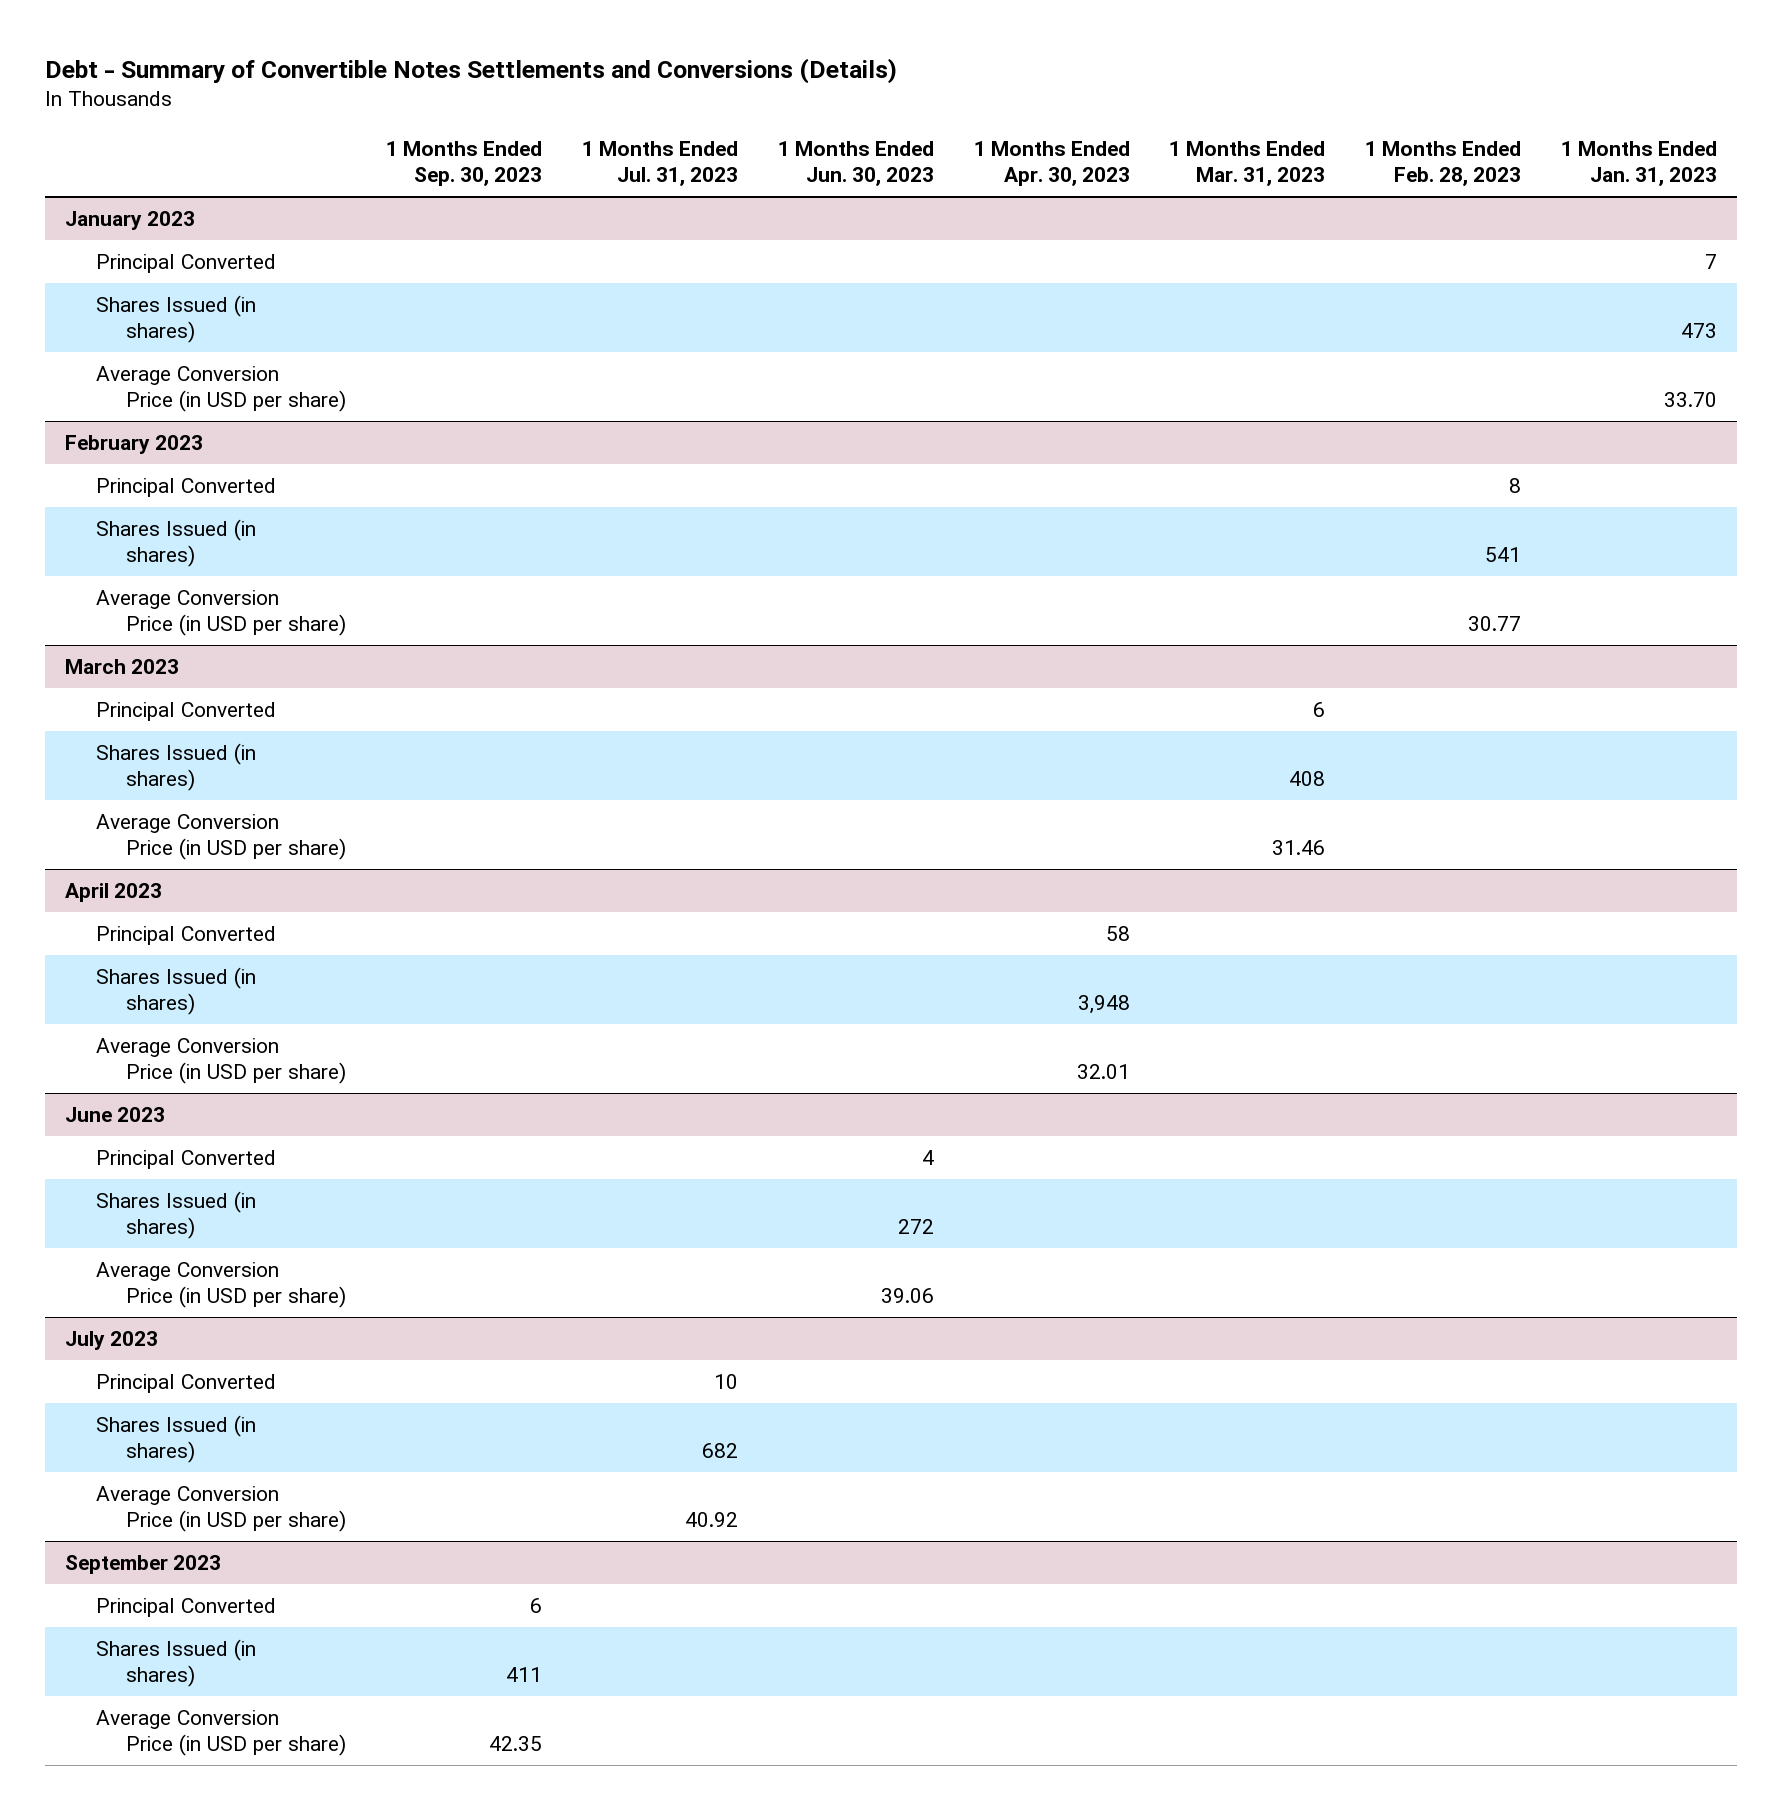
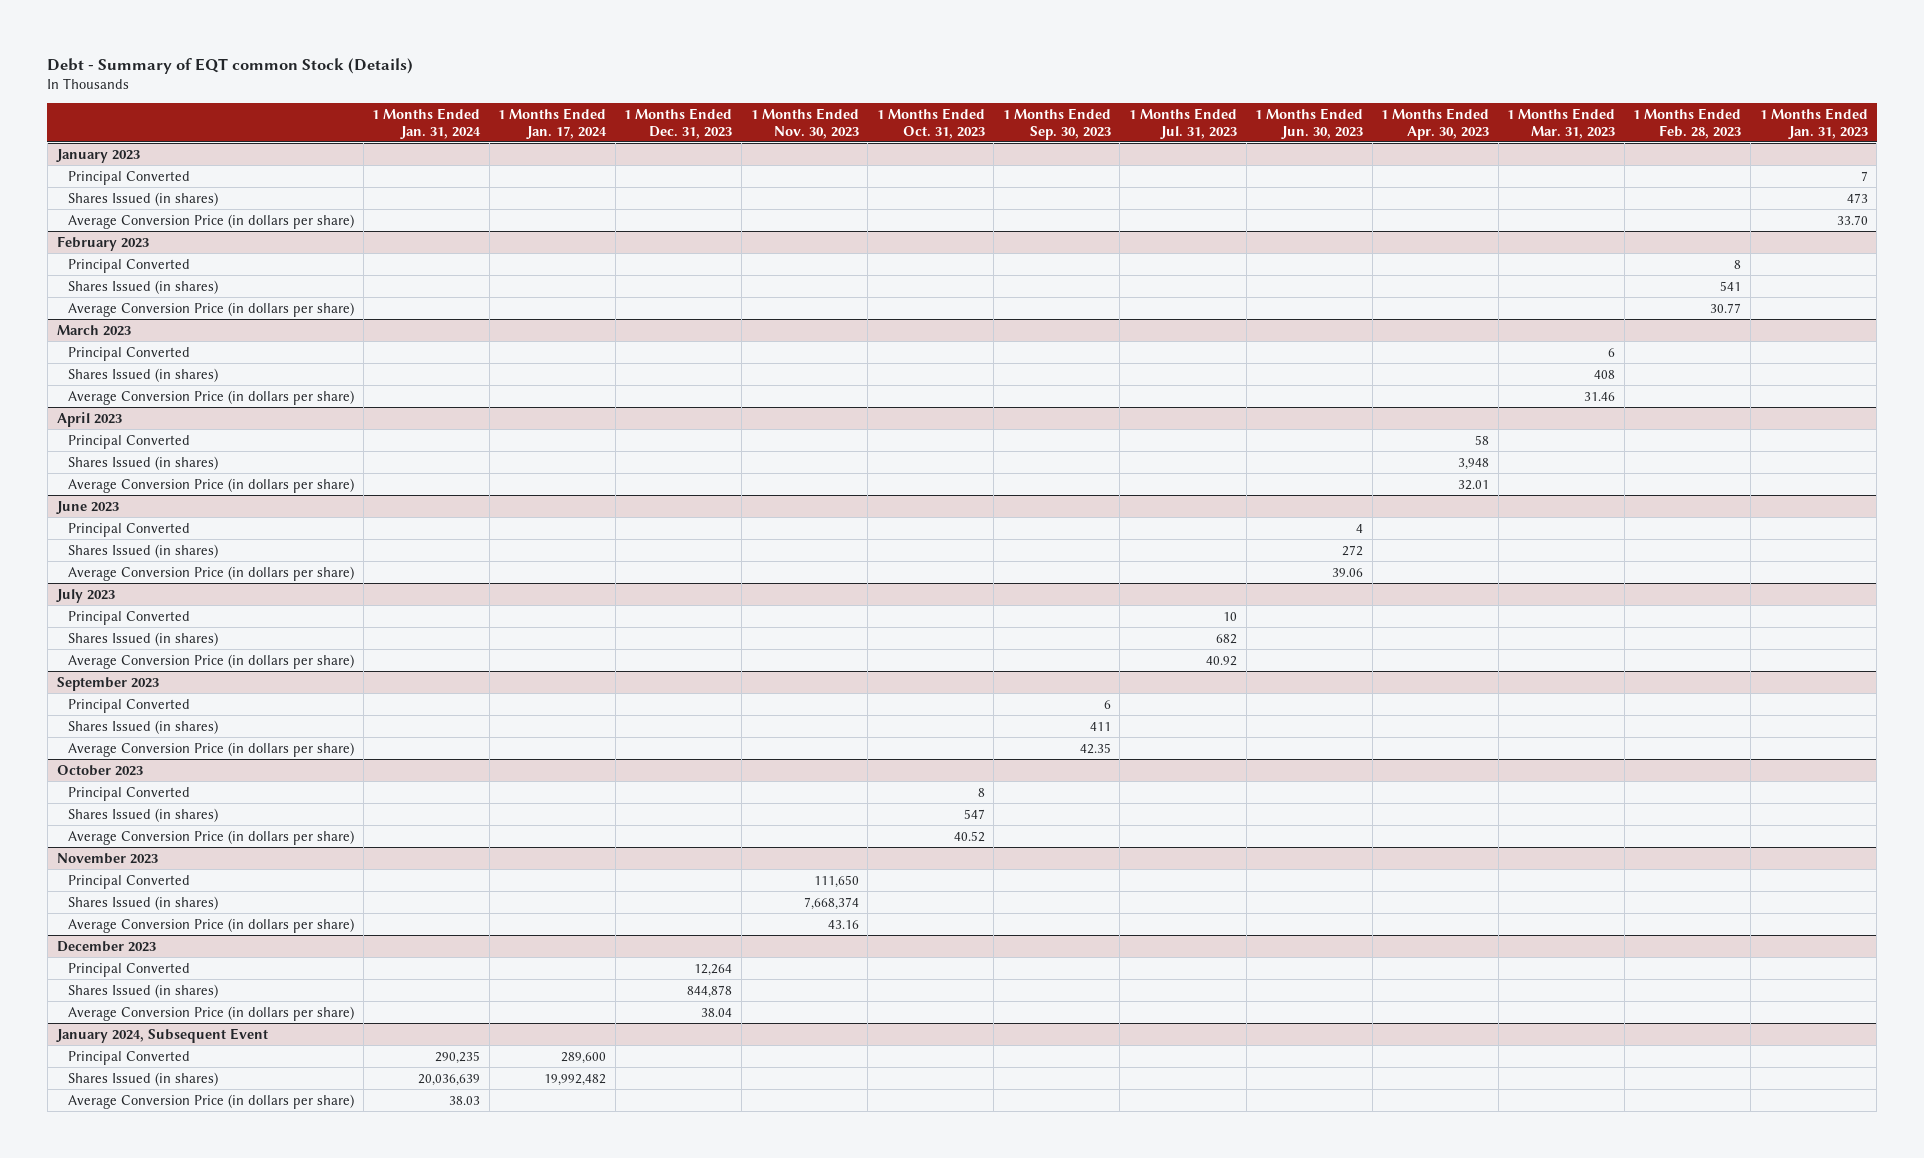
- Debt - Summary of Convertible Notes Settlements and Conversions (Details)
+ Debt - Summary of EQT common Stock (Details)
- | 1 Months Ended Sep. 30, 2023 | 1 Months Ended Jul. 31, 2023 | 1 Months Ended Jun. 30, 2023 | 1 Months Ended Apr. 30, 2023 | 1 Months Ended Mar. 31, 2023 | 1 Months Ended Feb. 28, 2023 | 1 Months Ended Jan. 31, 2023
+ | 1 Months Ended Jan. 31, 2024 | 1 Months Ended Jan. 17, 2024 | 1 Months Ended Dec. 31, 2023 | 1 Months Ended Nov. 30, 2023 | 1 Months Ended Oct. 31, 2023 | 1 Months Ended Sep. 30, 2023 | 1 Months Ended Jul. 31, 2023 | 1 Months Ended Jun. 30, 2023 | 1 Months Ended Apr. 30, 2023 | 1 Months Ended Mar. 31, 2023 | 1 Months Ended Feb. 28, 2023 | 1 Months Ended Jan. 31, 2023
@ January 2023
- Average Conversion Price (in USD per share) | | | | | | | 33.70
+ Average Conversion Price (in dollars per share) | | | | | | | | | | | | 33.70
@ February 2023
- Average Conversion Price (in USD per share) | | | | | | 30.77 |
+ Average Conversion Price (in dollars per share) | | | | | | | | | | | 30.77 |
@ March 2023
- Average Conversion Price (in USD per share) | | | | | 31.46 | |
+ Average Conversion Price (in dollars per share) | | | | | | | | | | 31.46 | |
@ April 2023
- Average Conversion Price (in USD per share) | | | | 32.01 | | |
+ Average Conversion Price (in dollars per share) | | | | | | | | | 32.01 | | |
@ June 2023
- Average Conversion Price (in USD per share) | | | 39.06 | | | |
+ Average Conversion Price (in dollars per share) | | | | | | | | 39.06 | | | |
@ July 2023
- Average Conversion Price (in USD per share) | | 40.92 | | | | |
+ Average Conversion Price (in dollars per share) | | | | | | | 40.92 | | | | |
@ September 2023
- Average Conversion Price (in USD per share) | 42.35 | | | | | |
+ Average Conversion Price (in dollars per share) | | | | | | 42.35 | | | | | |
+ October 2023
+ Principal Converted | | | | | 8 | | | | | | |
+ Shares Issued (in shares) | | | | | 547 | | | | | | |
+ Average Conversion Price (in dollars per share) | | | | | 40.52 | | | | | | |
+ November 2023
+ Principal Converted | | | | 111,650 | | | | | | | |
+ Shares Issued (in shares) | | | | 7,668,374 | | | | | | | |
+ Average Conversion Price (in dollars per share) | | | | 43.16 | | | | | | | |
+ December 2023
+ Principal Converted | | | 12,264 | | | | | | | | |
+ Shares Issued (in shares) | | | 844,878 | | | | | | | | |
+ Average Conversion Price (in dollars per share) | | | 38.04 | | | | | | | | |
+ January 2024, Subsequent Event
+ Principal Converted | 290,235 | 289,600 | | | | | | | | | |
+ Shares Issued (in shares) | 20,036,639 | 19,992,482 | | | | | | | | | |
+ Average Conversion Price (in dollars per share) | 38.03 | | | | | | | | | | |

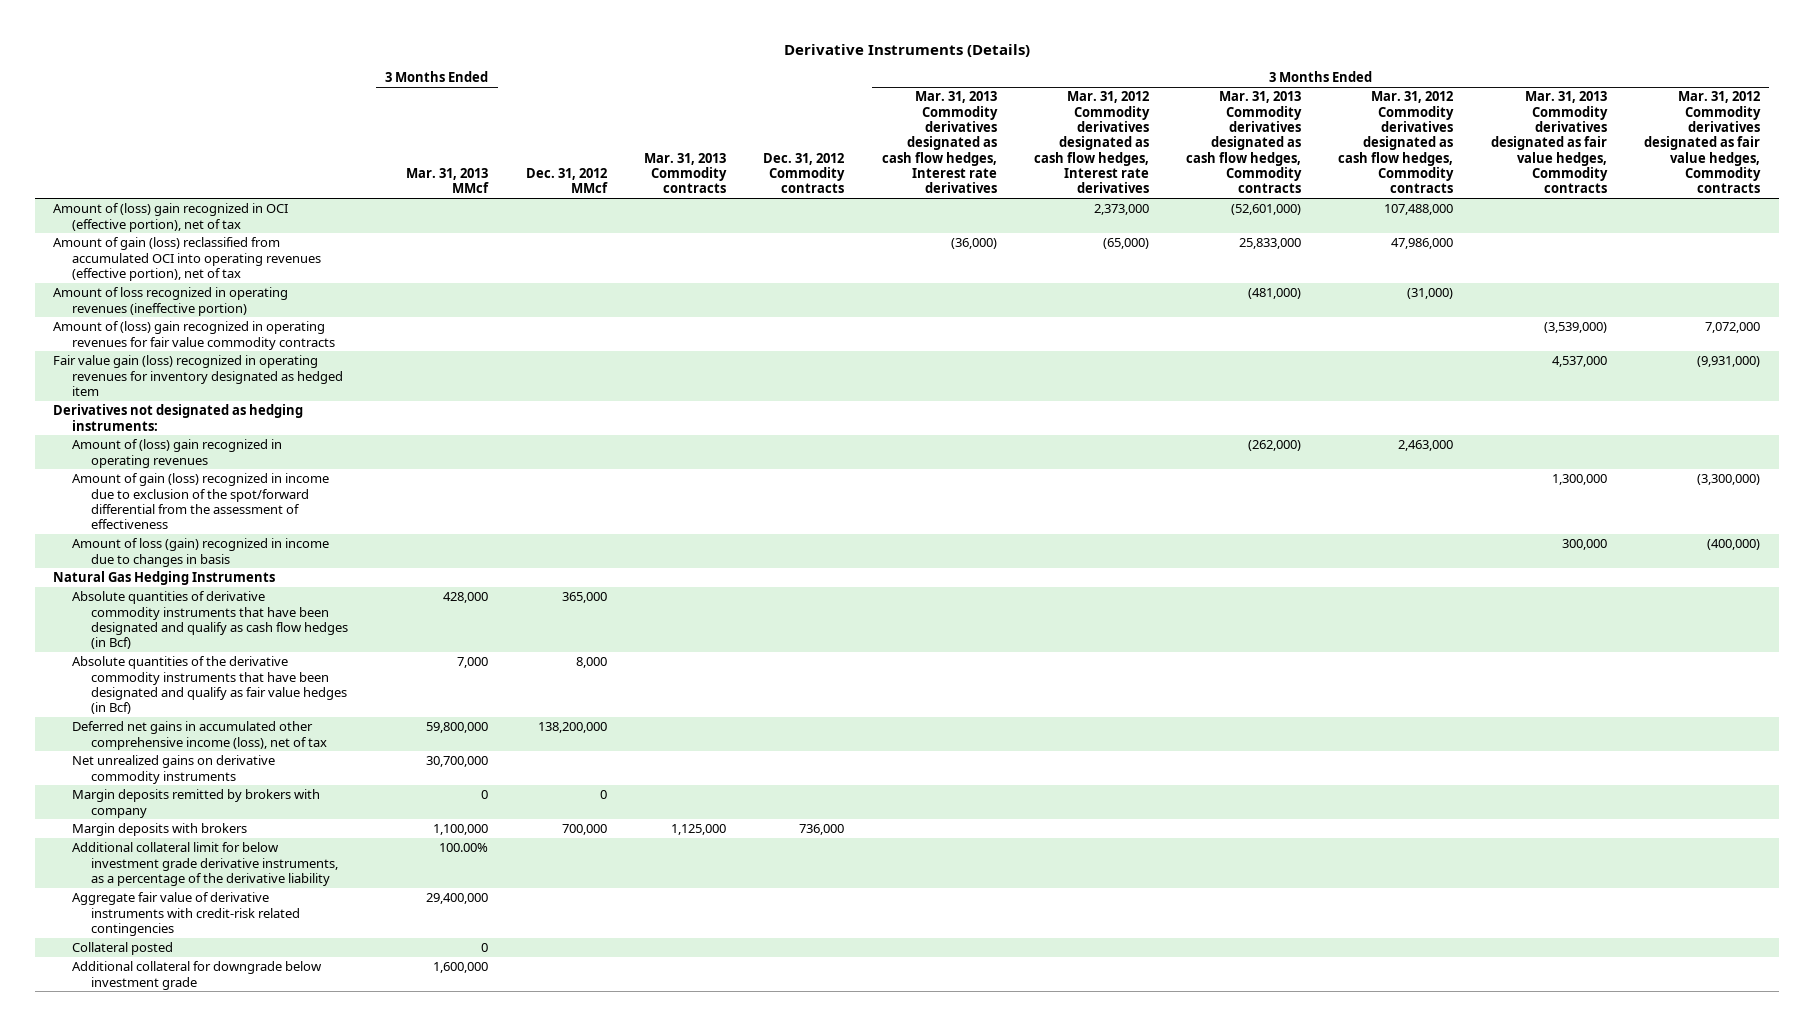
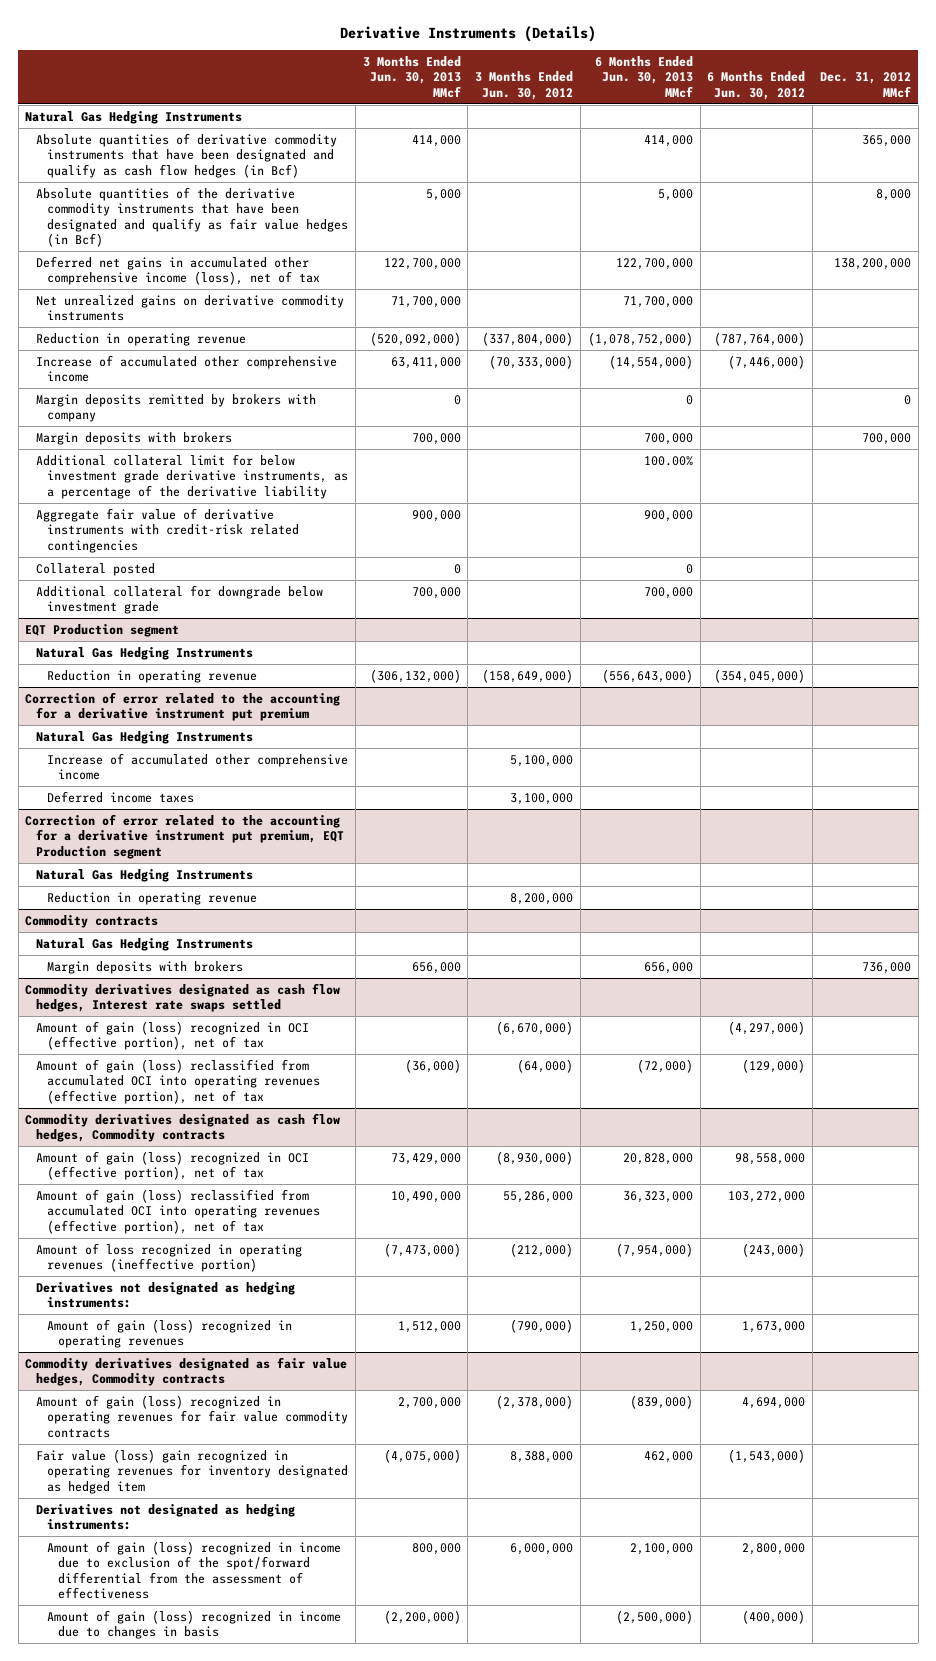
- | 3 Months Ended Mar. 31, 2013 MMcf | Dec. 31, 2012 MMcf | Mar. 31, 2013 Commodity contracts | Dec. 31, 2012 Commodity contracts | 3 Months Ended Mar. 31, 2013 Commodity derivatives designated as cash flow hedges, Interest rate derivatives | 3 Months Ended Mar. 31, 2012 Commodity derivatives designated as cash flow hedges, Interest rate derivatives | 3 Months Ended Mar. 31, 2013 Commodity derivatives designated as cash flow hedges, Commodity contracts | 3 Months Ended Mar. 31, 2012 Commodity derivatives designated as cash flow hedges, Commodity contracts | 3 Months Ended Mar. 31, 2013 Commodity derivatives designated as fair value hedges, Commodity contracts | 3 Months Ended Mar. 31, 2012 Commodity derivatives designated as fair value hedges, Commodity contracts
+ | 3 Months Ended Jun. 30, 2013 MMcf | 3 Months Ended Jun. 30, 2012 | 6 Months Ended Jun. 30, 2013 MMcf | 6 Months Ended Jun. 30, 2012 | Dec. 31, 2012 MMcf
- Amount of (loss) gain recognized in OCI (effective portion), net of tax | | | | | | 2,373,000 | (52,601,000) | 107,488,000 | |
- Amount of gain (loss) reclassified from accumulated OCI into operating revenues (effective portion), net of tax | | | | | (36,000) | (65,000) | 25,833,000 | 47,986,000 | |
- Amount of loss recognized in operating revenues (ineffective portion) | | | | | | | (481,000) | (31,000) | |
- Amount of (loss) gain recognized in operating revenues for fair value commodity contracts | | | | | | | | | (3,539,000) | 7,072,000
- Fair value gain (loss) recognized in operating revenues for inventory designated as hedged item | | | | | | | | | 4,537,000 | (9,931,000)
- Derivatives not designated as hedging instruments:
- Amount of (loss) gain recognized in operating revenues | | | | | | | (262,000) | 2,463,000 | |
- Amount of gain (loss) recognized in income due to exclusion of the spot/forward differential from the assessment of effectiveness | | | | | | | | | 1,300,000 | (3,300,000)
- Amount of loss (gain) recognized in income due to changes in basis | | | | | | | | | 300,000 | (400,000)
+ Reduction in operating revenue | (520,092,000) | (337,804,000) | (1,078,752,000) | (787,764,000) |
+ Increase of accumulated other comprehensive income | 63,411,000 | (70,333,000) | (14,554,000) | (7,446,000) |
+ EQT Production segment
+ Natural Gas Hedging Instruments
+ Reduction in operating revenue | (306,132,000) | (158,649,000) | (556,643,000) | (354,045,000) |
+ Correction of error related to the accounting for a derivative instrument put premium
+ Natural Gas Hedging Instruments
+ Increase of accumulated other comprehensive income | | 5,100,000 | | |
+ Deferred income taxes | | 3,100,000 | | |
+ Correction of error related to the accounting for a derivative instrument put premium, EQT Production segment
+ Natural Gas Hedging Instruments
+ Reduction in operating revenue | | 8,200,000 | | |
+ Commodity contracts
+ Natural Gas Hedging Instruments
+ Margin deposits with brokers | 656,000 | | 656,000 | | 736,000
+ Commodity derivatives designated as cash flow hedges, Interest rate swaps settled
+ Amount of gain (loss) recognized in OCI (effective portion), net of tax | | (6,670,000) | | (4,297,000) |
+ Amount of gain (loss) reclassified from accumulated OCI into operating revenues (effective portion), net of tax | (36,000) | (64,000) | (72,000) | (129,000) |
+ Commodity derivatives designated as cash flow hedges, Commodity contracts
+ Amount of gain (loss) recognized in OCI (effective portion), net of tax | 73,429,000 | (8,930,000) | 20,828,000 | 98,558,000 |
+ Amount of gain (loss) reclassified from accumulated OCI into operating revenues (effective portion), net of tax | 10,490,000 | 55,286,000 | 36,323,000 | 103,272,000 |
+ Amount of loss recognized in operating revenues (ineffective portion) | (7,473,000) | (212,000) | (7,954,000) | (243,000) |
+ Derivatives not designated as hedging instruments:
+ Amount of gain (loss) recognized in operating revenues | 1,512,000 | (790,000) | 1,250,000 | 1,673,000 |
+ Commodity derivatives designated as fair value hedges, Commodity contracts
+ Amount of gain (loss) recognized in operating revenues for fair value commodity contracts | 2,700,000 | (2,378,000) | (839,000) | 4,694,000 |
+ Fair value (loss) gain recognized in operating revenues for inventory designated as hedged item | (4,075,000) | 8,388,000 | 462,000 | (1,543,000) |
+ Derivatives not designated as hedging instruments:
+ Amount of gain (loss) recognized in income due to exclusion of the spot/forward differential from the assessment of effectiveness | 800,000 | 6,000,000 | 2,100,000 | 2,800,000 |
+ Amount of gain (loss) recognized in income due to changes in basis | (2,200,000) | | (2,500,000) | (400,000) |

